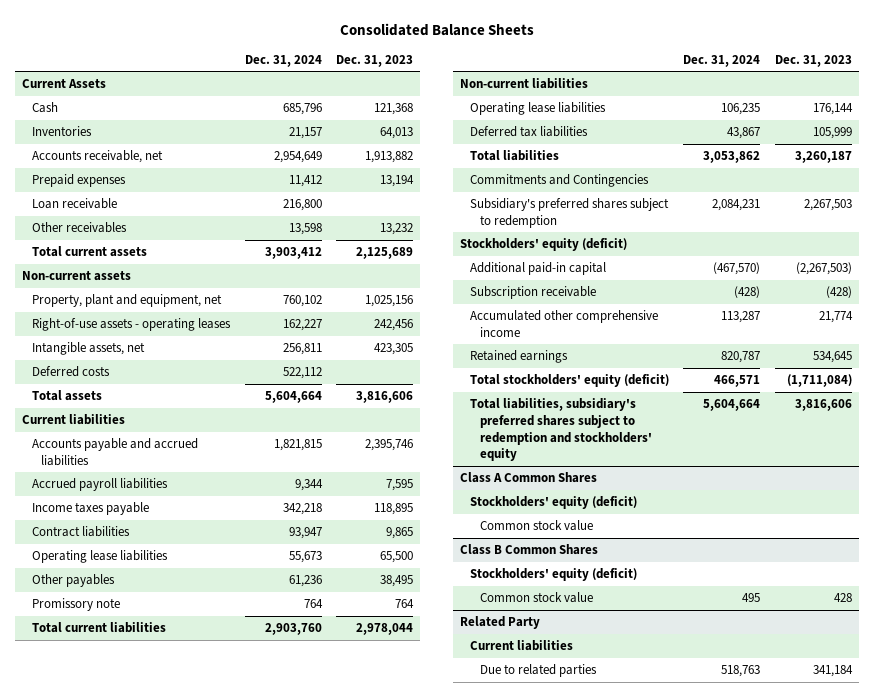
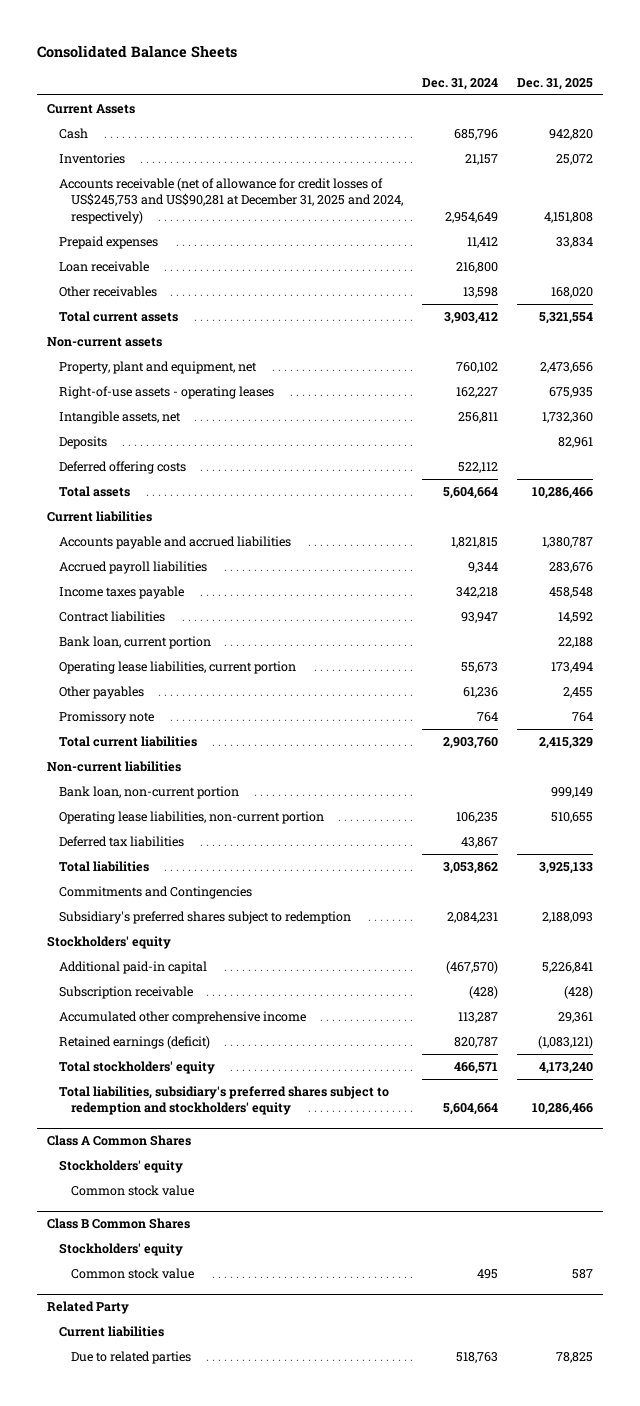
- | Dec. 31, 2024 | Dec. 31, 2023
+ | Dec. 31, 2024 | Dec. 31, 2025
- Accounts receivable, net | 2,954,649 | 1,913,882
+ Accounts receivable (net of allowance for credit losses of US$245,753 and US$90,281 at December 31, 2025 and 2024, respectively) | 2,954,649 | 4,151,808
- Deferred costs | 522,112 |
+ Deposits | | 82,961
+ Deferred offering costs | 522,112 |
- Operating lease liabilities | 55,673 | 65,500
+ Bank loan, current portion | | 22,188
+ Operating lease liabilities, current portion | 55,673 | 173,494
- Operating lease liabilities | 106,235 | 176,144
+ Bank loan, non-current portion | | 999,149
+ Operating lease liabilities, non-current portion | 106,235 | 510,655
- Stockholders' equity (deficit)
+ Stockholders' equity
- Retained earnings | 820,787 | 534,645
- Total stockholders' equity (deficit) | 466,571 | (1,711,084)
+ Retained earnings (deficit) | 820,787 | (1,083,121)
+ Total stockholders' equity | 466,571 | 4,173,240
@ Class A Common Shares
- Stockholders' equity (deficit)
+ Stockholders' equity
@ Class B Common Shares
- Stockholders' equity (deficit)
+ Stockholders' equity

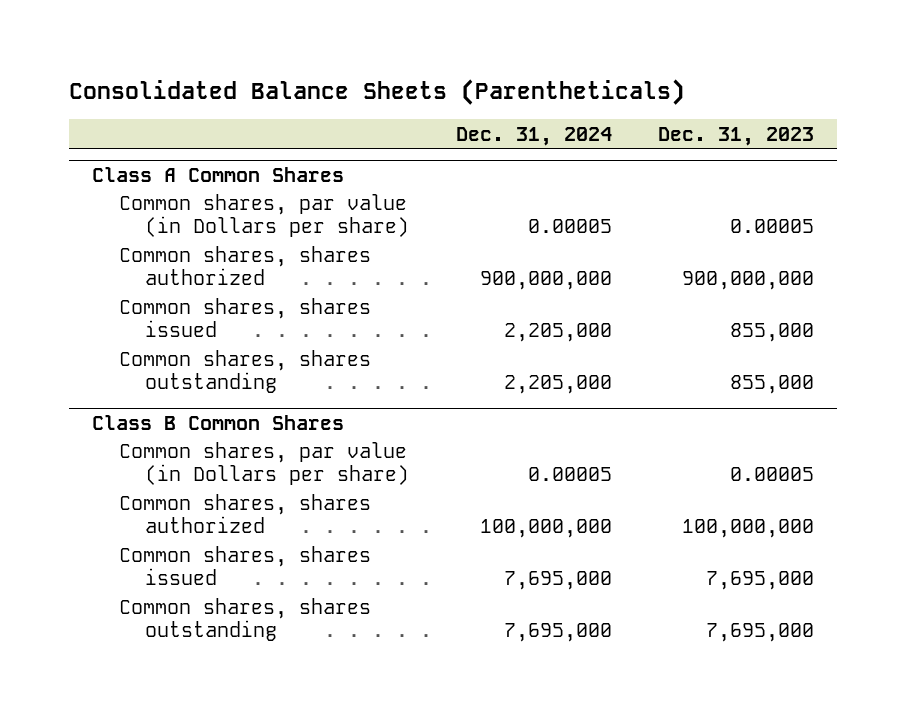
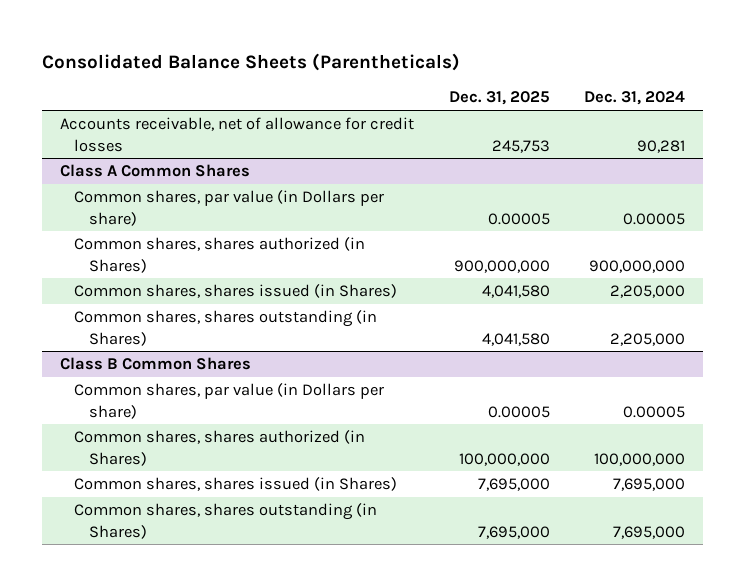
- | Dec. 31, 2024 | Dec. 31, 2023
+ | Dec. 31, 2025 | Dec. 31, 2024
+ Accounts receivable, net of allowance for credit losses | 245,753 | 90,281
@ Class A Common Shares
- Common shares, shares authorized | 900,000,000 | 900,000,000
- Common shares, shares issued | 2,205,000 | 855,000
- Common shares, shares outstanding | 2,205,000 | 855,000
+ Common shares, shares authorized (in Shares) | 900,000,000 | 900,000,000
+ Common shares, shares issued (in Shares) | 4,041,580 | 2,205,000
+ Common shares, shares outstanding (in Shares) | 4,041,580 | 2,205,000
@ Class B Common Shares
- Common shares, shares authorized | 100,000,000 | 100,000,000
- Common shares, shares issued | 7,695,000 | 7,695,000
- Common shares, shares outstanding | 7,695,000 | 7,695,000
+ Common shares, shares authorized (in Shares) | 100,000,000 | 100,000,000
+ Common shares, shares issued (in Shares) | 7,695,000 | 7,695,000
+ Common shares, shares outstanding (in Shares) | 7,695,000 | 7,695,000

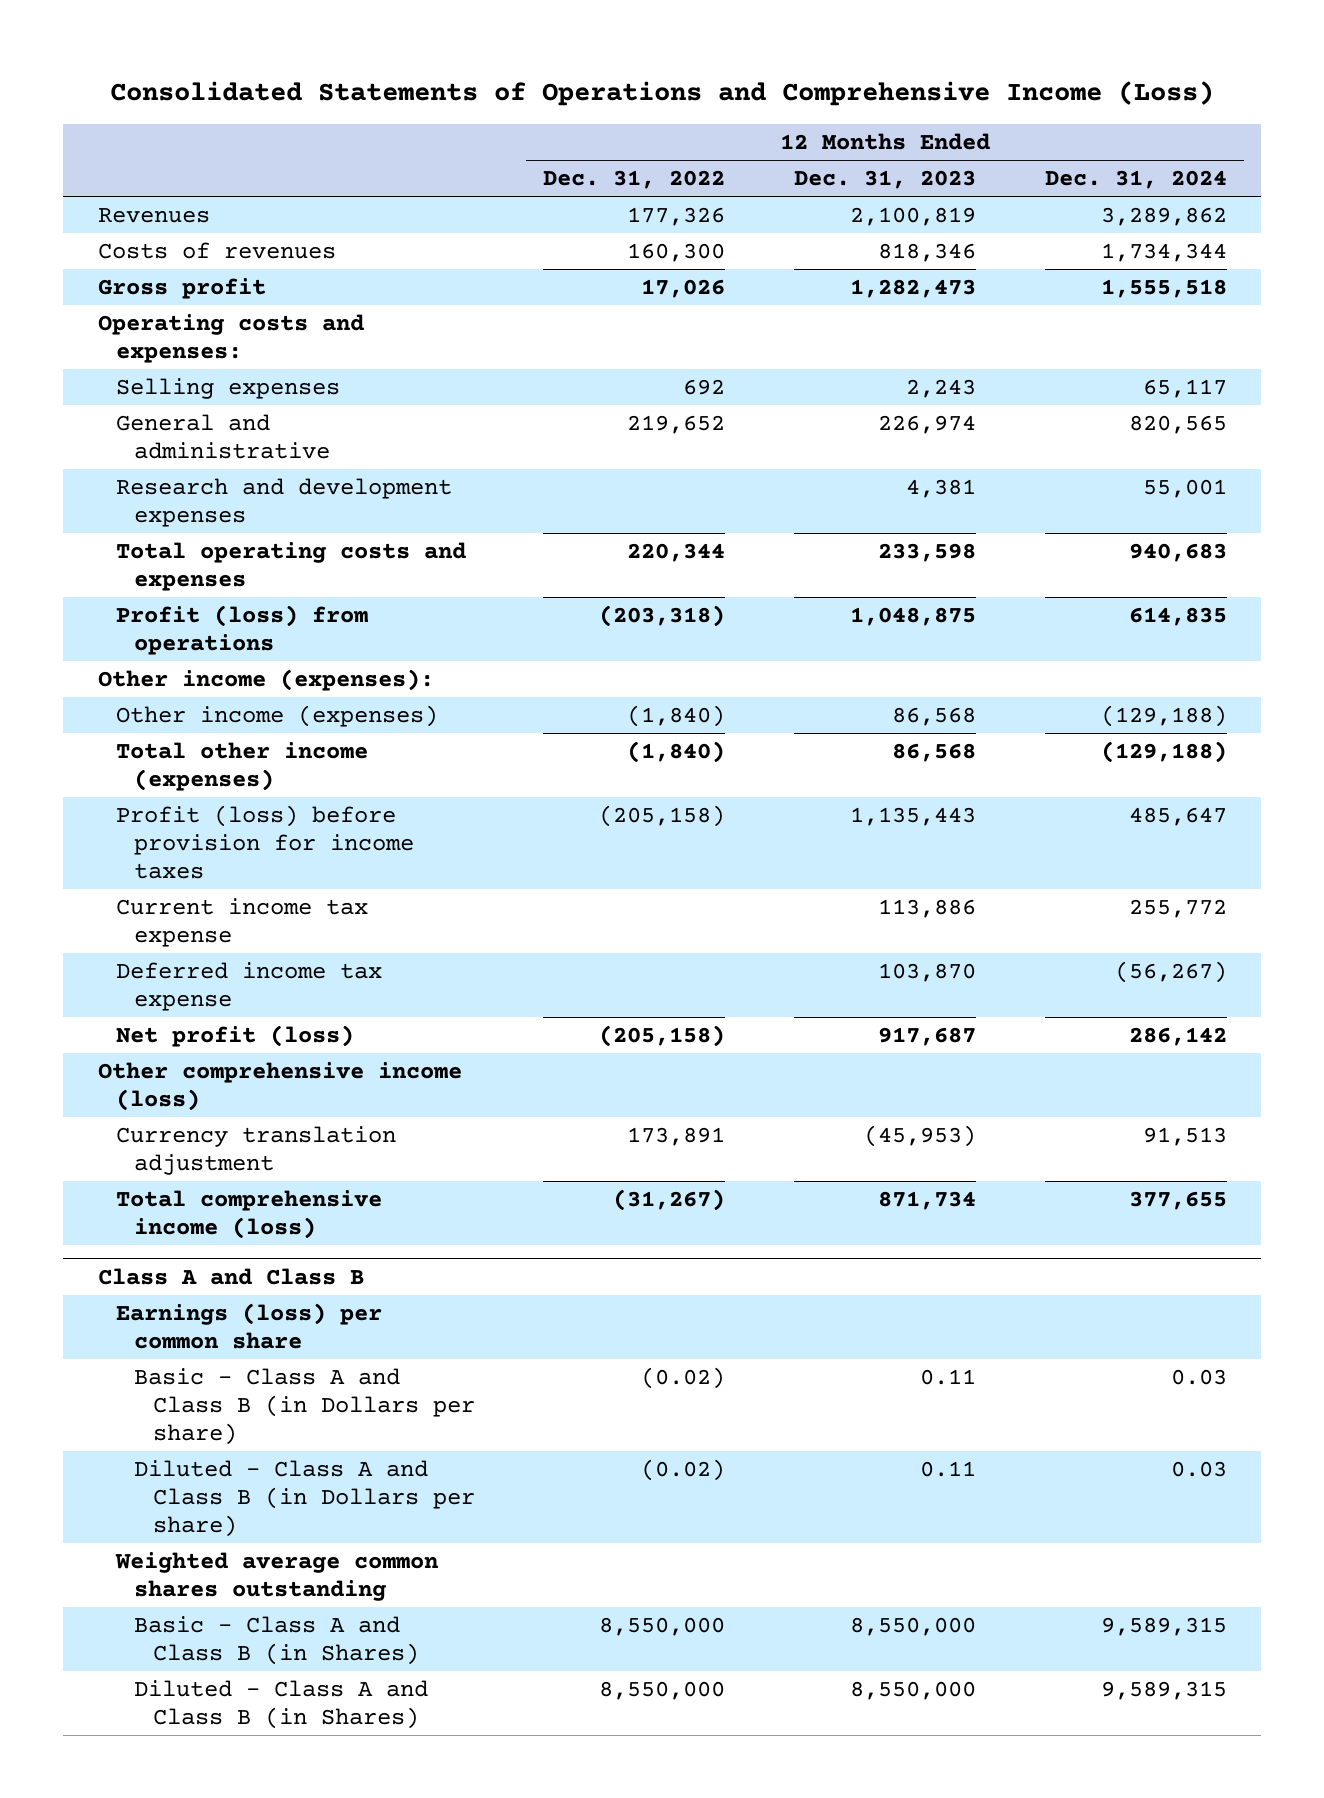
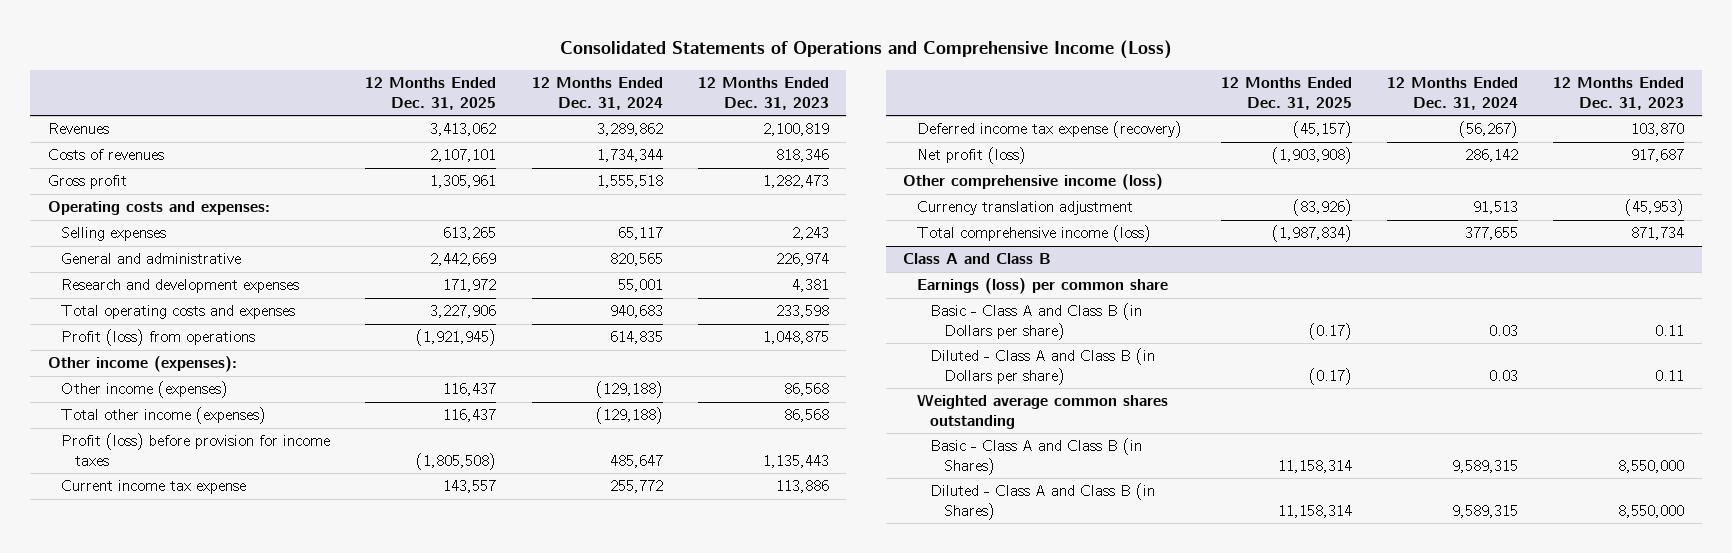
- | 12 Months Ended Dec. 31, 2022 | 12 Months Ended Dec. 31, 2023 | 12 Months Ended Dec. 31, 2024
+ | 12 Months Ended Dec. 31, 2025 | 12 Months Ended Dec. 31, 2024 | 12 Months Ended Dec. 31, 2023
- Deferred income tax expense | | 103,870 | (56,267)
+ Deferred income tax expense (recovery) | (45,157) | (56,267) | 103,870

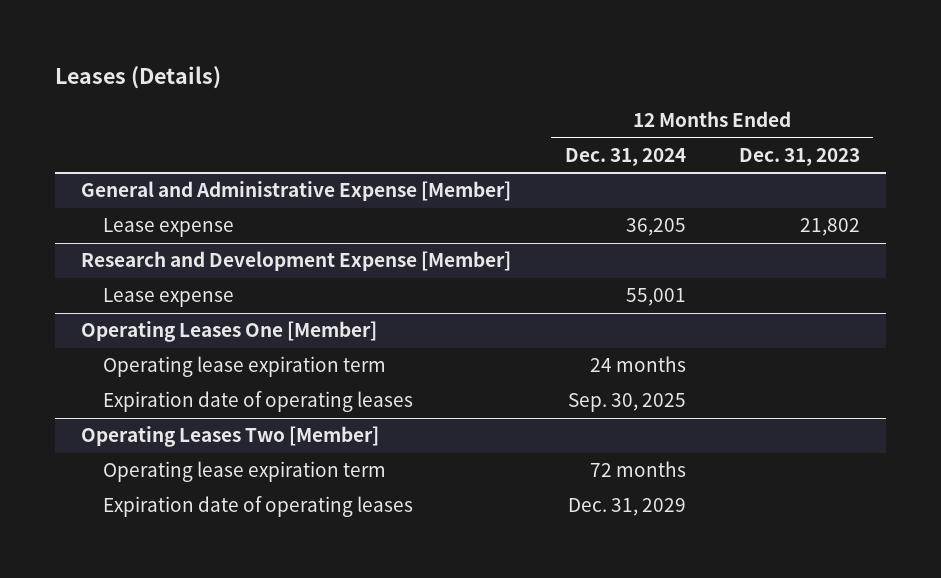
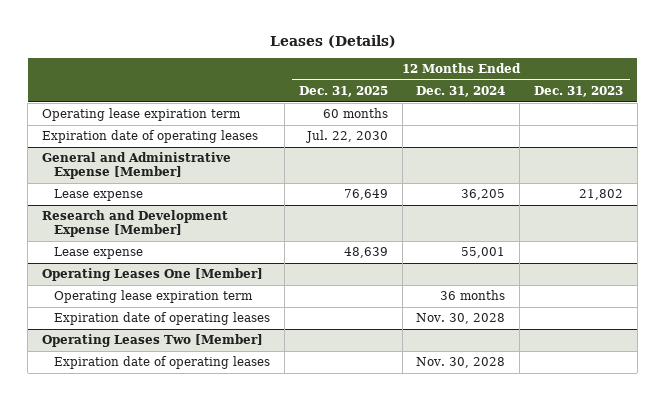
- | 12 Months Ended Dec. 31, 2024 | 12 Months Ended Dec. 31, 2023
+ | 12 Months Ended Dec. 31, 2025 | 12 Months Ended Dec. 31, 2024 | 12 Months Ended Dec. 31, 2023
+ Operating lease expiration term | 60 months | |
+ Expiration date of operating leases | Jul. 22, 2030 | |
@ Operating Leases One [Member]
- Operating lease expiration term | 24 months |
- Expiration date of operating leases | Sep. 30, 2025 |
+ Operating lease expiration term | | 36 months |
+ Expiration date of operating leases | | Nov. 30, 2028 |
@ Operating Leases Two [Member]
- Operating lease expiration term | 72 months |
- Expiration date of operating leases | Dec. 31, 2029 |
+ Expiration date of operating leases | | Nov. 30, 2028 |

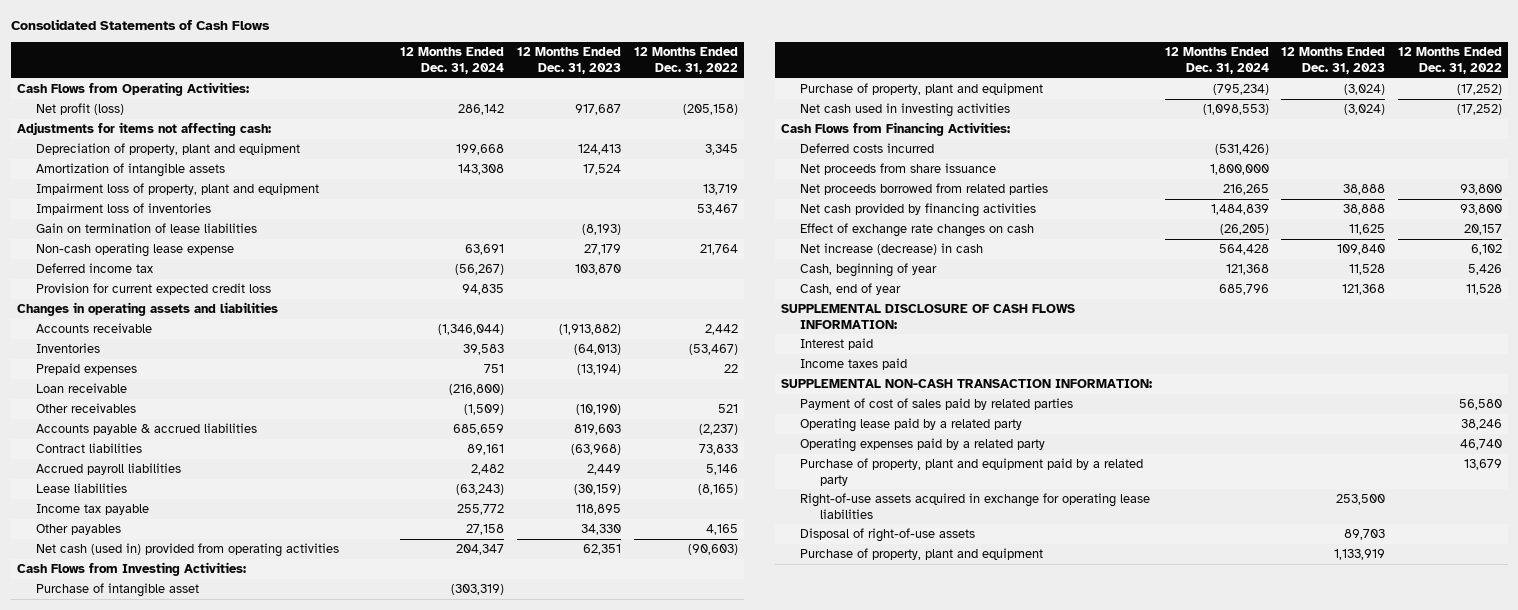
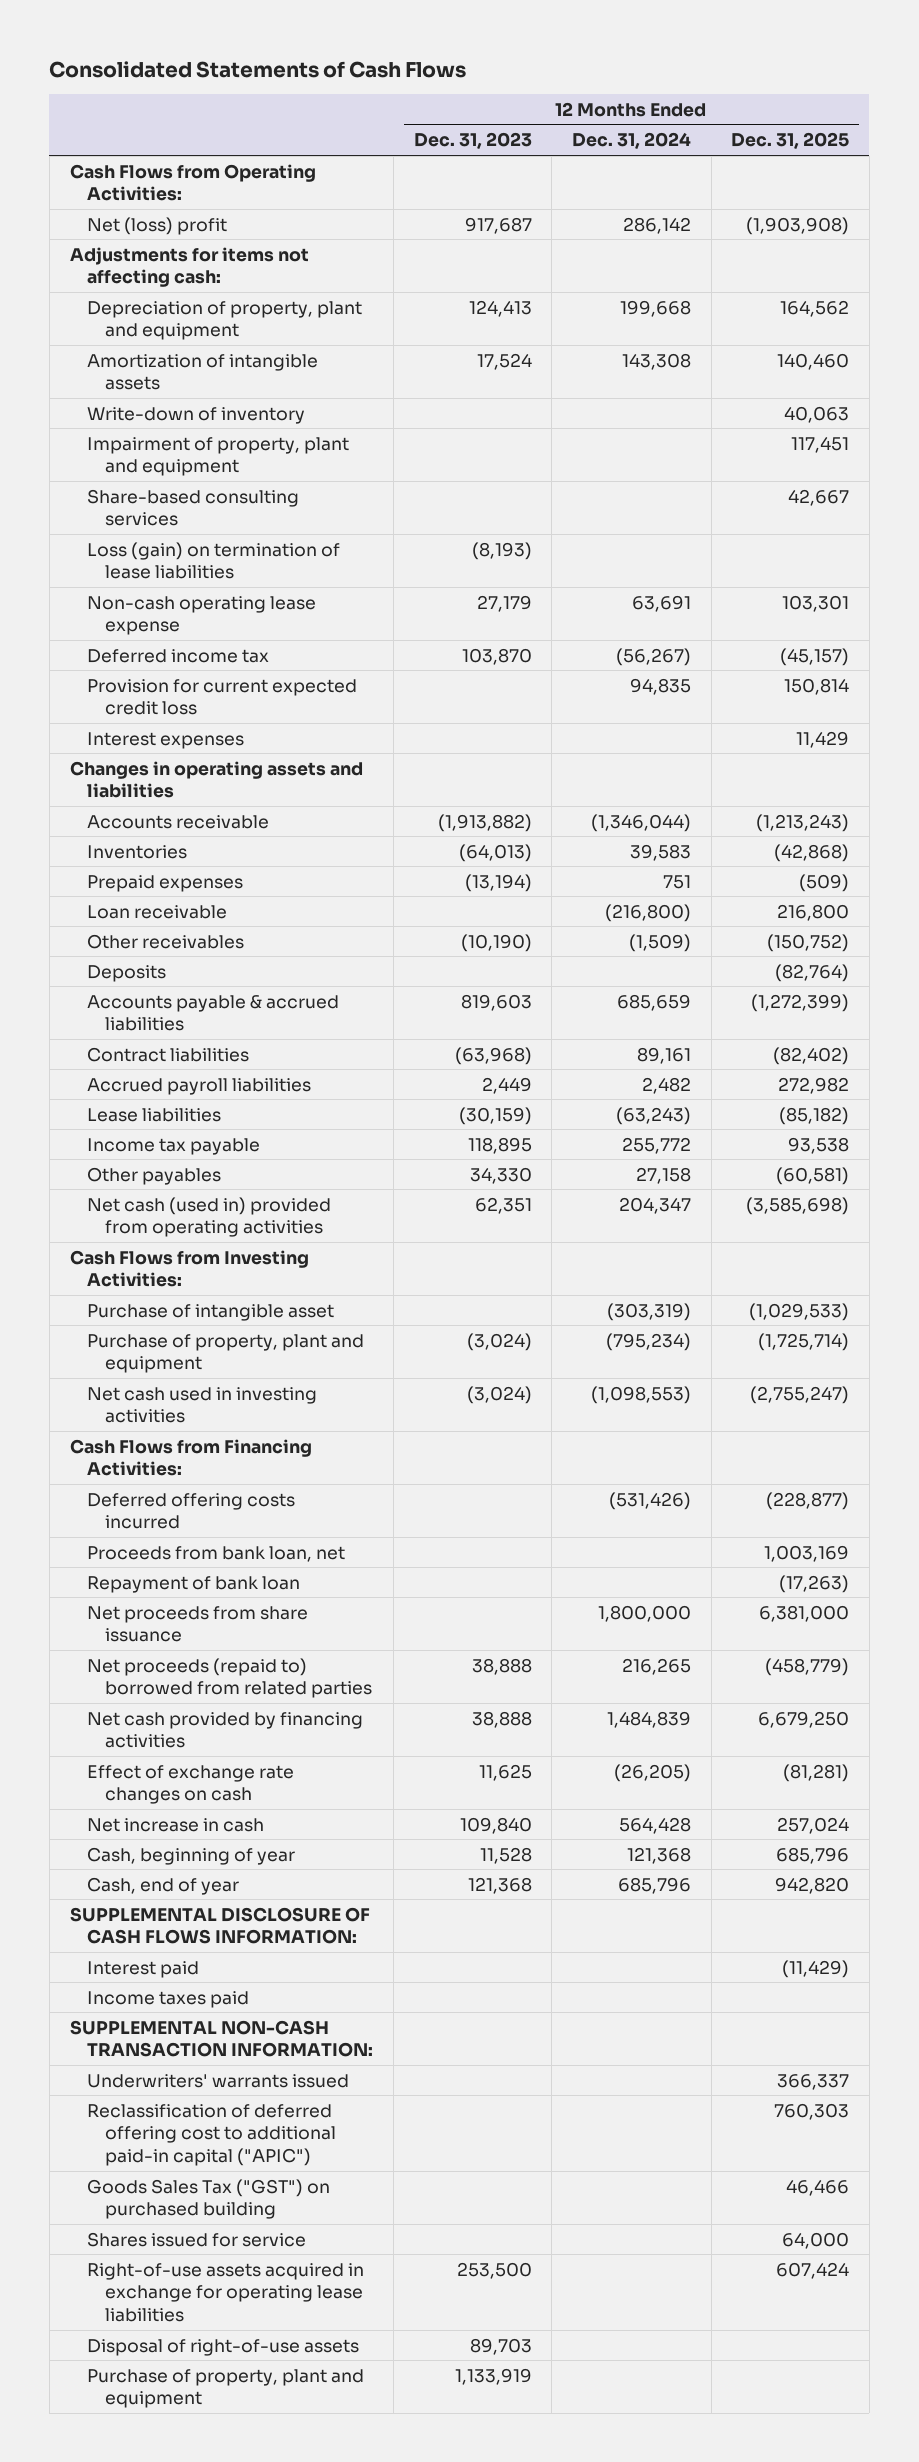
- | 12 Months Ended Dec. 31, 2024 | 12 Months Ended Dec. 31, 2023 | 12 Months Ended Dec. 31, 2022
+ | 12 Months Ended Dec. 31, 2023 | 12 Months Ended Dec. 31, 2024 | 12 Months Ended Dec. 31, 2025
- Net profit (loss) | 286,142 | 917,687 | (205,158)
+ Net (loss) profit | 917,687 | 286,142 | (1,903,908)
- Impairment loss of property, plant and equipment | | | 13,719
- Impairment loss of inventories | | | 53,467
- Gain on termination of lease liabilities | | (8,193) |
+ Write-down of inventory | | | 40,063
+ Impairment of property, plant and equipment | | | 117,451
+ Share-based consulting services | | | 42,667
+ Loss (gain) on termination of lease liabilities | (8,193) | |
+ Interest expenses | | | 11,429
+ Deposits | | | (82,764)
- Deferred costs incurred | (531,426) | |
+ Deferred offering costs incurred | | (531,426) | (228,877)
+ Proceeds from bank loan, net | | | 1,003,169
+ Repayment of bank loan | | | (17,263)
- Net proceeds borrowed from related parties | 216,265 | 38,888 | 93,800
+ Net proceeds (repaid to) borrowed from related parties | 38,888 | 216,265 | (458,779)
- Net increase (decrease) in cash | 564,428 | 109,840 | 6,102
+ Net increase in cash | 109,840 | 564,428 | 257,024
- Payment of cost of sales paid by related parties | | | 56,580
- Operating lease paid by a related party | | | 38,246
- Operating expenses paid by a related party | | | 46,740
- Purchase of property, plant and equipment paid by a related party | | | 13,679
+ Underwriters' warrants issued | | | 366,337
+ Reclassification of deferred offering cost to additional paid-in capital ("APIC") | | | 760,303
+ Goods Sales Tax ("GST") on purchased building | | | 46,466
+ Shares issued for service | | | 64,000

